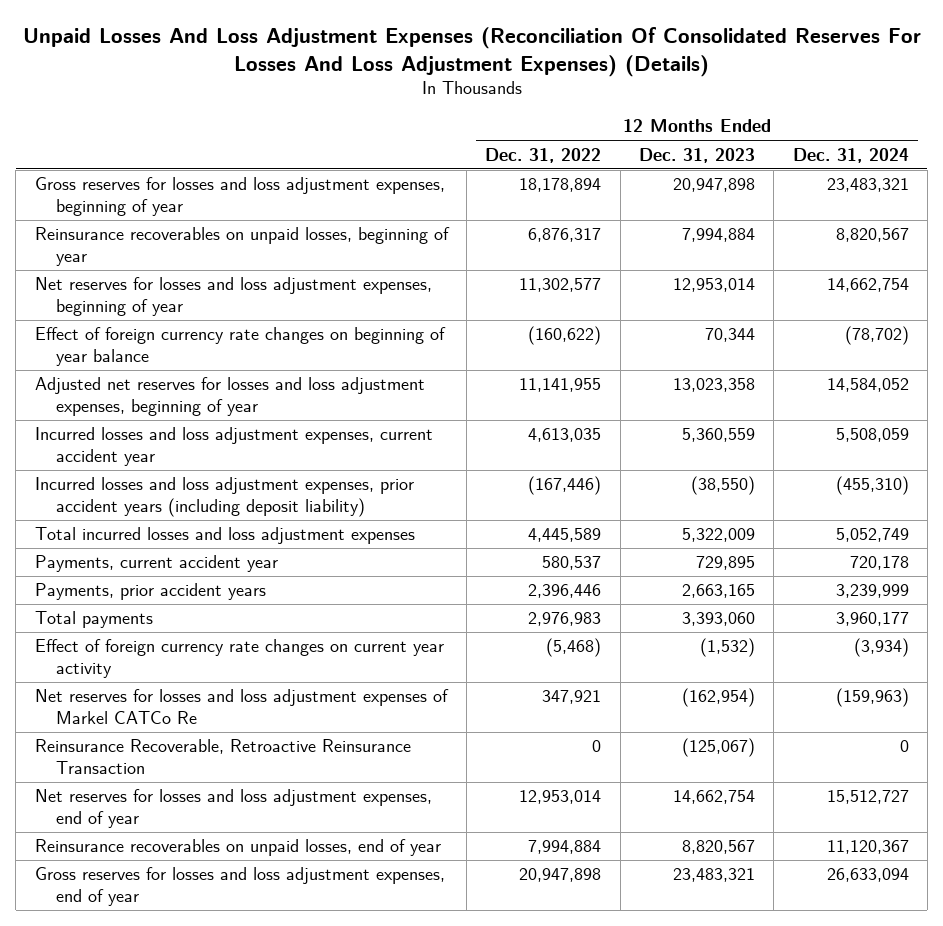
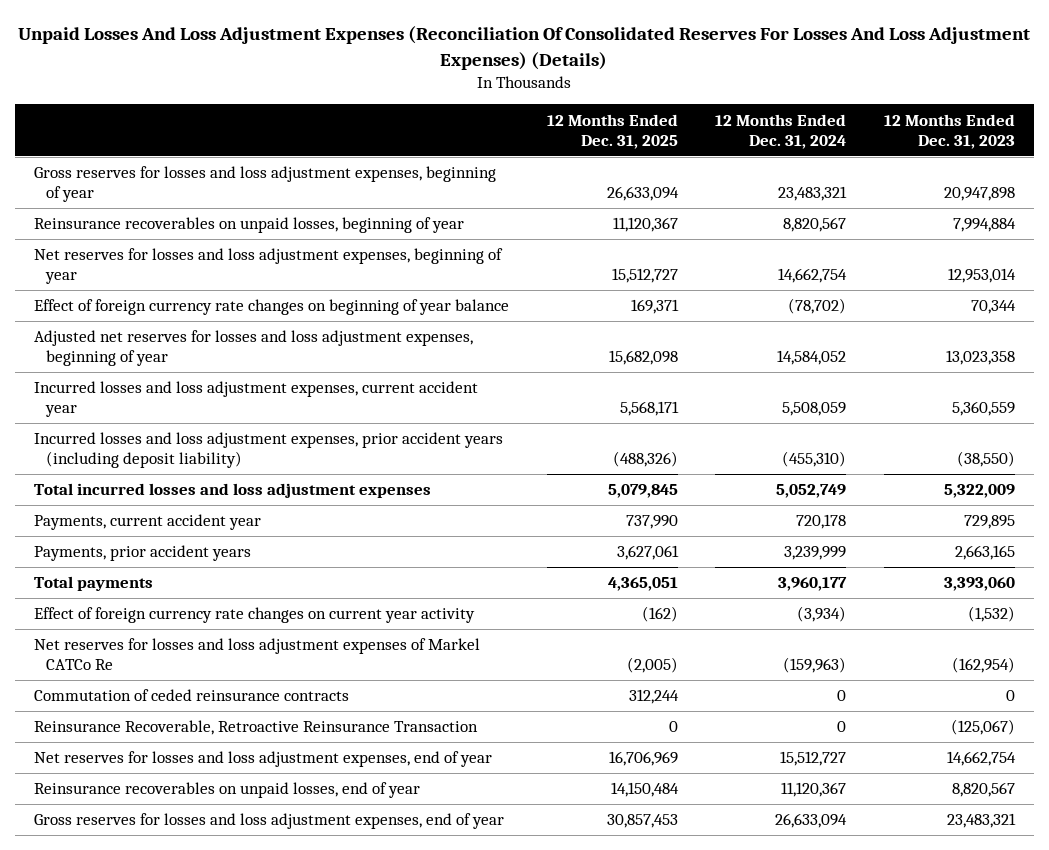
- | 12 Months Ended Dec. 31, 2022 | 12 Months Ended Dec. 31, 2023 | 12 Months Ended Dec. 31, 2024
+ | 12 Months Ended Dec. 31, 2025 | 12 Months Ended Dec. 31, 2024 | 12 Months Ended Dec. 31, 2023
+ Commutation of ceded reinsurance contracts | 312,244 | 0 | 0

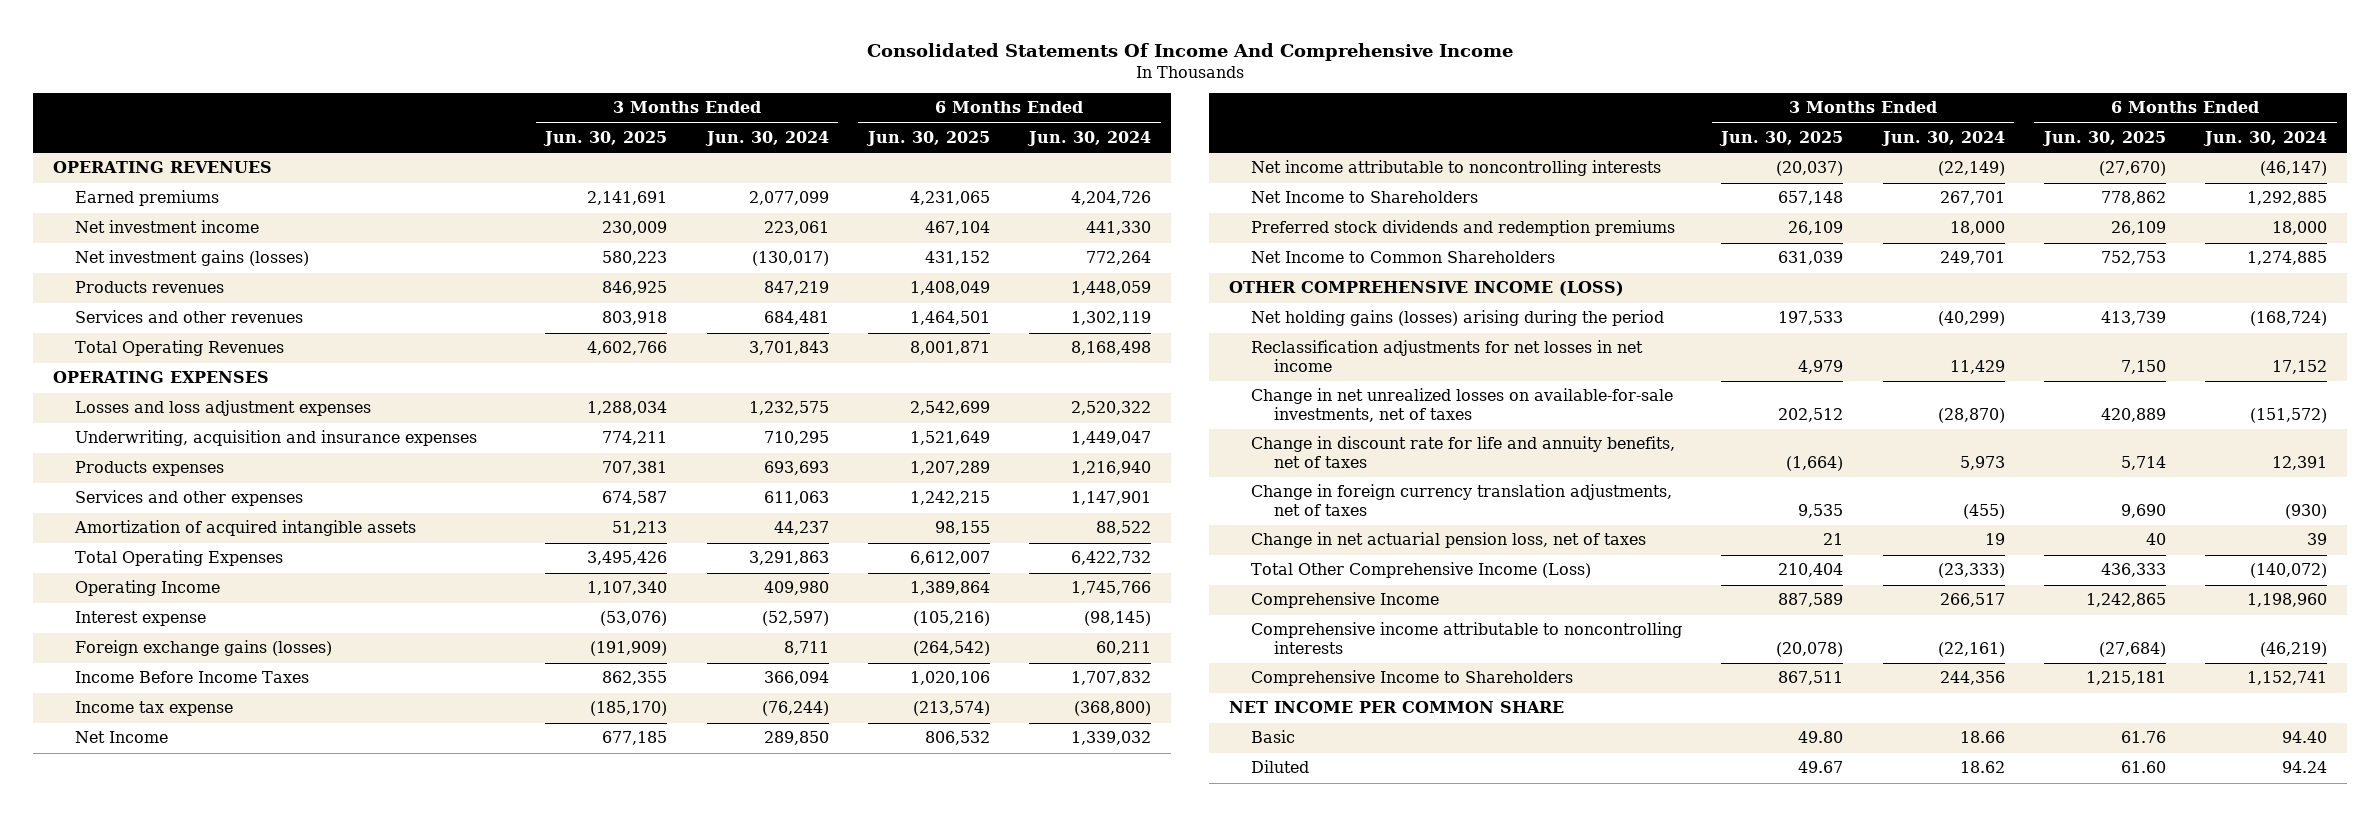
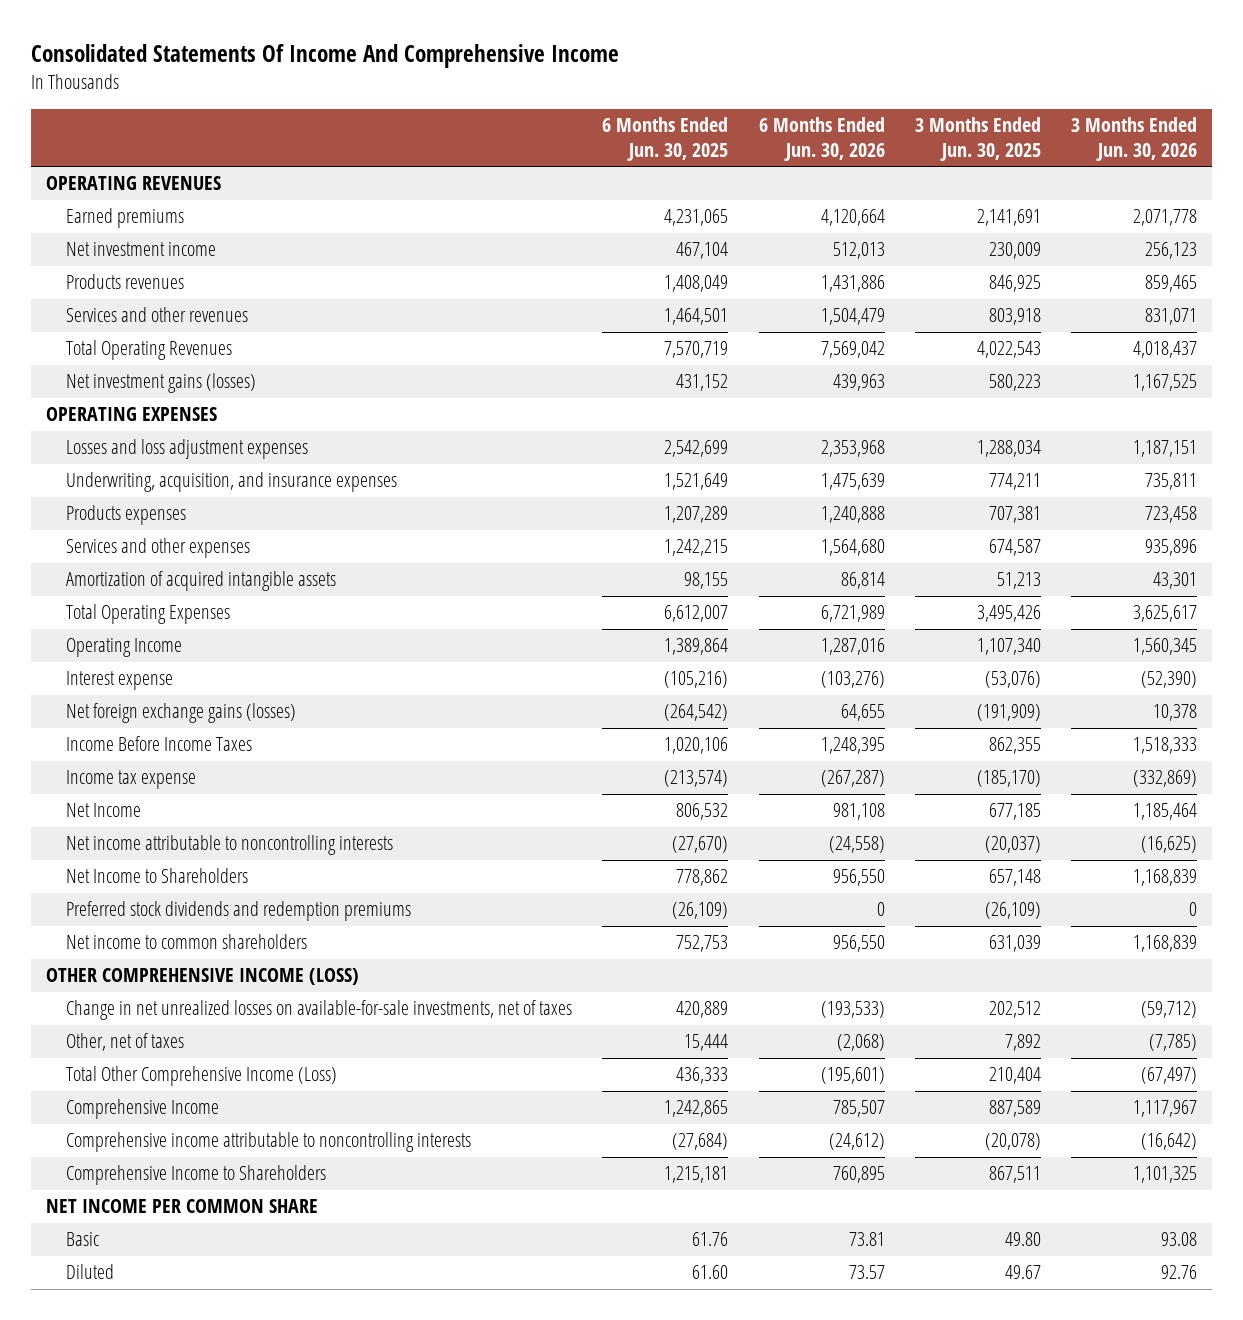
- | 3 Months Ended Jun. 30, 2025 | 3 Months Ended Jun. 30, 2024 | 6 Months Ended Jun. 30, 2025 | 6 Months Ended Jun. 30, 2024
+ | 6 Months Ended Jun. 30, 2025 | 6 Months Ended Jun. 30, 2026 | 3 Months Ended Jun. 30, 2025 | 3 Months Ended Jun. 30, 2026
- Total Operating Revenues | 4,602,766 | 3,701,843 | 8,001,871 | 8,168,498
+ Total Operating Revenues | 7,570,719 | 7,569,042 | 4,022,543 | 4,018,437
moved down: Net investment gains (losses) | 431,152 | 439,963 | 580,223 | 1,167,525
- Underwriting, acquisition and insurance expenses | 774,211 | 710,295 | 1,521,649 | 1,449,047
+ Underwriting, acquisition, and insurance expenses | 1,521,649 | 1,475,639 | 774,211 | 735,811
- Foreign exchange gains (losses) | (191,909) | 8,711 | (264,542) | 60,211
+ Net foreign exchange gains (losses) | (264,542) | 64,655 | (191,909) | 10,378
- Preferred stock dividends and redemption premiums | 26,109 | 18,000 | 26,109 | 18,000
- Net Income to Common Shareholders | 631,039 | 249,701 | 752,753 | 1,274,885
+ Preferred stock dividends and redemption premiums | (26,109) | 0 | (26,109) | 0
+ Net income to common shareholders | 752,753 | 956,550 | 631,039 | 1,168,839
- Net holding gains (losses) arising during the period | 197,533 | (40,299) | 413,739 | (168,724)
- Reclassification adjustments for net losses in net income | 4,979 | 11,429 | 7,150 | 17,152
- Change in discount rate for life and annuity benefits, net of taxes | (1,664) | 5,973 | 5,714 | 12,391
- Change in foreign currency translation adjustments, net of taxes | 9,535 | (455) | 9,690 | (930)
- Change in net actuarial pension loss, net of taxes | 21 | 19 | 40 | 39
+ Other, net of taxes | 15,444 | (2,068) | 7,892 | (7,785)

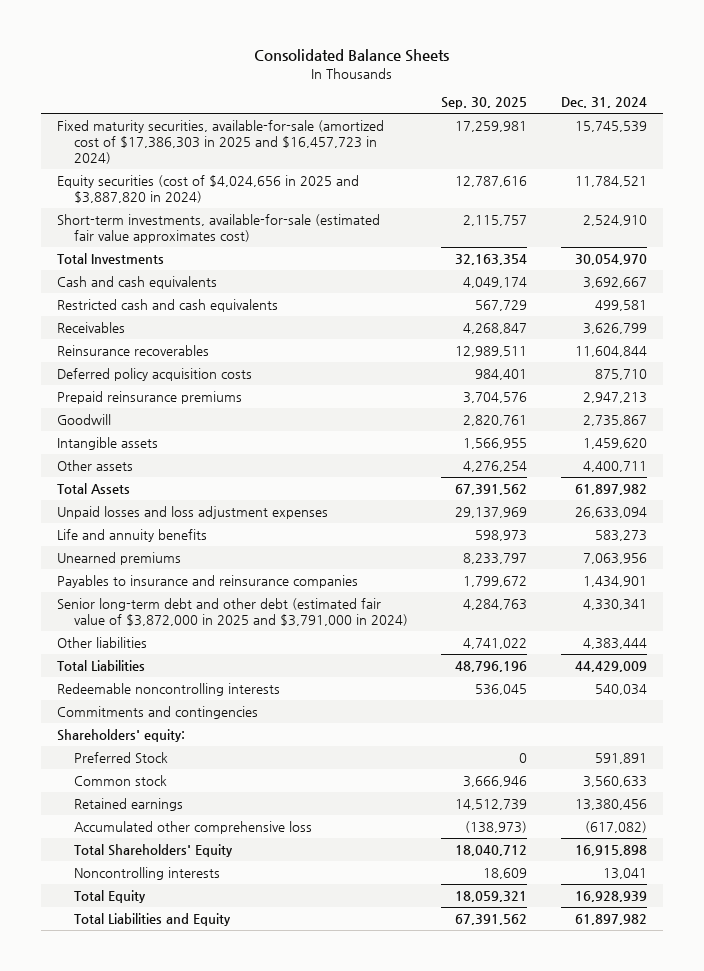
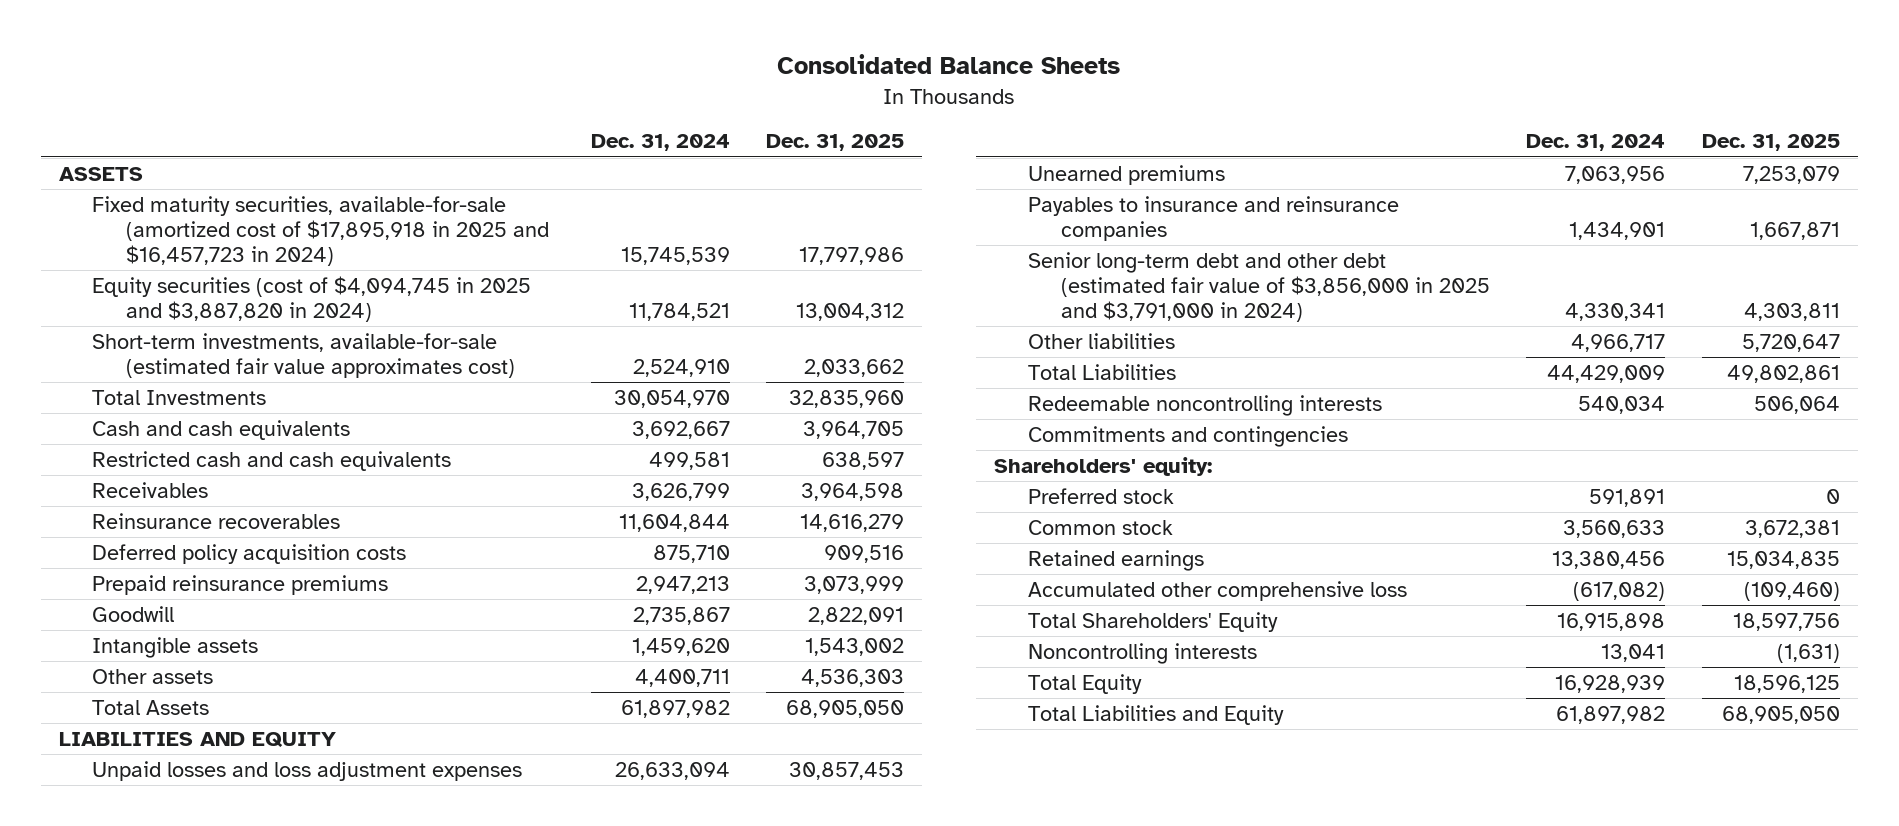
- | Sep. 30, 2025 | Dec. 31, 2024
+ | Dec. 31, 2024 | Dec. 31, 2025
- Fixed maturity securities, available-for-sale (amortized cost of $17,386,303 in 2025 and $16,457,723 in 2024) | 17,259,981 | 15,745,539
- Equity securities (cost of $4,024,656 in 2025 and $3,887,820 in 2024) | 12,787,616 | 11,784,521
+ ASSETS
+ Fixed maturity securities, available-for-sale (amortized cost of $17,895,918 in 2025 and $16,457,723 in 2024) | 15,745,539 | 17,797,986
+ Equity securities (cost of $4,094,745 in 2025 and $3,887,820 in 2024) | 11,784,521 | 13,004,312
+ LIABILITIES AND EQUITY
- Life and annuity benefits | 598,973 | 583,273
- Senior long-term debt and other debt (estimated fair value of $3,872,000 in 2025 and $3,791,000 in 2024) | 4,284,763 | 4,330,341
- Other liabilities | 4,741,022 | 4,383,444
+ Senior long-term debt and other debt (estimated fair value of $3,856,000 in 2025 and $3,791,000 in 2024) | 4,330,341 | 4,303,811
+ Other liabilities | 4,966,717 | 5,720,647
- Preferred Stock | 0 | 591,891
+ Preferred stock | 591,891 | 0

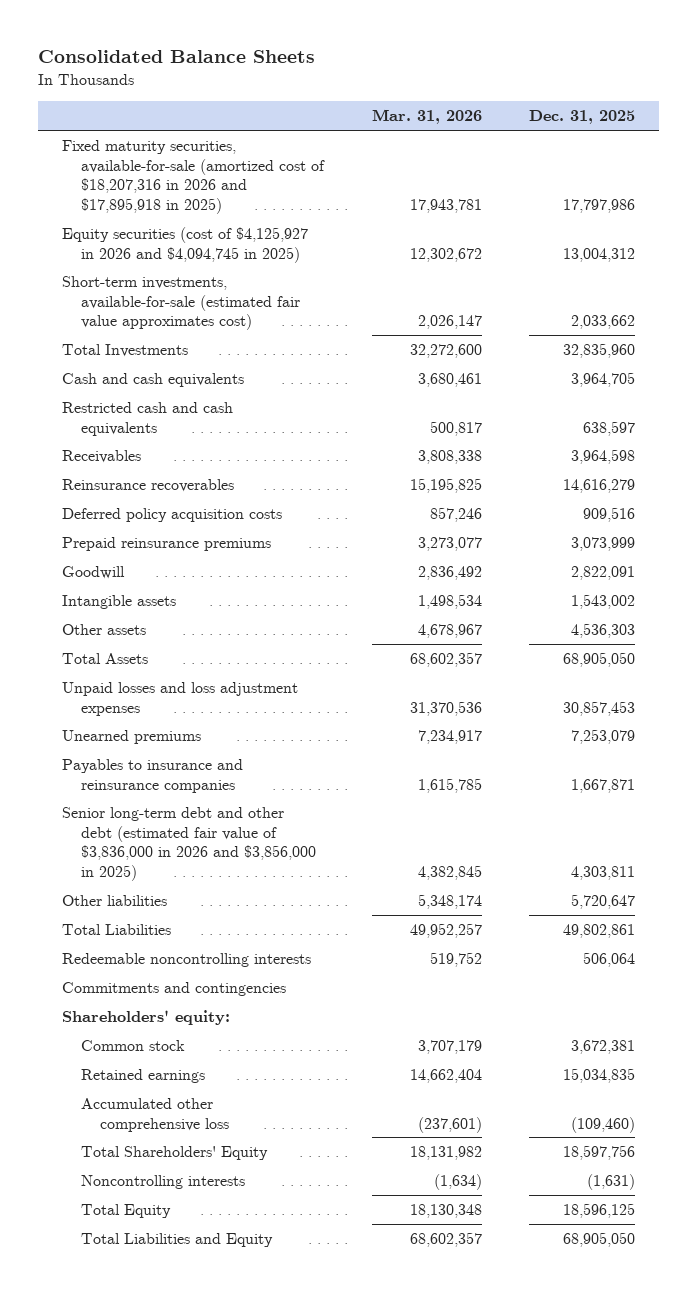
- | Dec. 31, 2024 | Dec. 31, 2025
+ | Mar. 31, 2026 | Dec. 31, 2025
- ASSETS
- Fixed maturity securities, available-for-sale (amortized cost of $17,895,918 in 2025 and $16,457,723 in 2024) | 15,745,539 | 17,797,986
- Equity securities (cost of $4,094,745 in 2025 and $3,887,820 in 2024) | 11,784,521 | 13,004,312
+ Fixed maturity securities, available-for-sale (amortized cost of $18,207,316 in 2026 and $17,895,918 in 2025) | 17,943,781 | 17,797,986
+ Equity securities (cost of $4,125,927 in 2026 and $4,094,745 in 2025) | 12,302,672 | 13,004,312
- LIABILITIES AND EQUITY
- Senior long-term debt and other debt (estimated fair value of $3,856,000 in 2025 and $3,791,000 in 2024) | 4,330,341 | 4,303,811
+ Senior long-term debt and other debt (estimated fair value of $3,836,000 in 2026 and $3,856,000 in 2025) | 4,382,845 | 4,303,811
- Preferred stock | 591,891 | 0

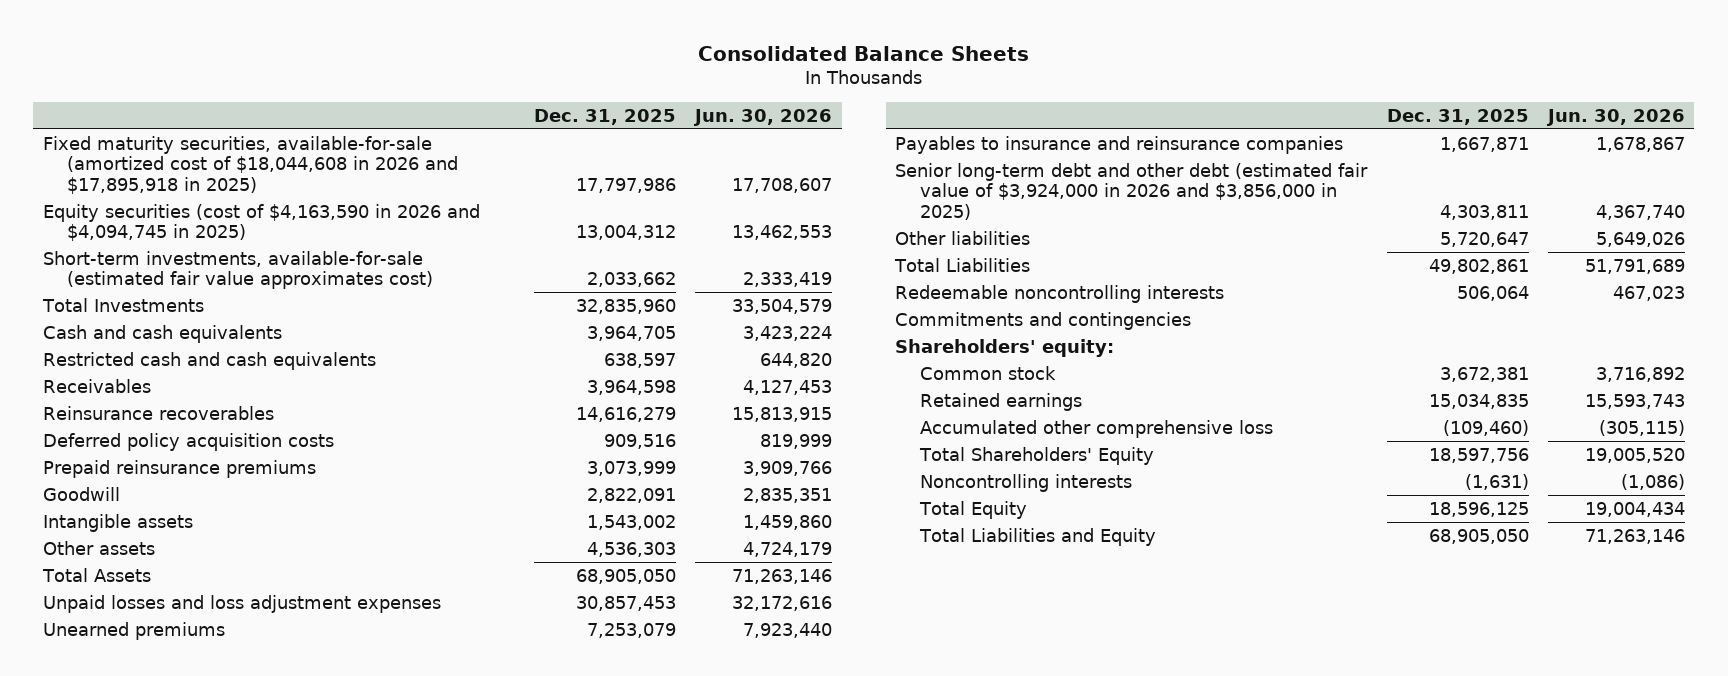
- | Mar. 31, 2026 | Dec. 31, 2025
+ | Dec. 31, 2025 | Jun. 30, 2026
- Fixed maturity securities, available-for-sale (amortized cost of $18,207,316 in 2026 and $17,895,918 in 2025) | 17,943,781 | 17,797,986
- Equity securities (cost of $4,125,927 in 2026 and $4,094,745 in 2025) | 12,302,672 | 13,004,312
+ Fixed maturity securities, available-for-sale (amortized cost of $18,044,608 in 2026 and $17,895,918 in 2025) | 17,797,986 | 17,708,607
+ Equity securities (cost of $4,163,590 in 2026 and $4,094,745 in 2025) | 13,004,312 | 13,462,553
- Senior long-term debt and other debt (estimated fair value of $3,836,000 in 2026 and $3,856,000 in 2025) | 4,382,845 | 4,303,811
+ Senior long-term debt and other debt (estimated fair value of $3,924,000 in 2026 and $3,856,000 in 2025) | 4,303,811 | 4,367,740

